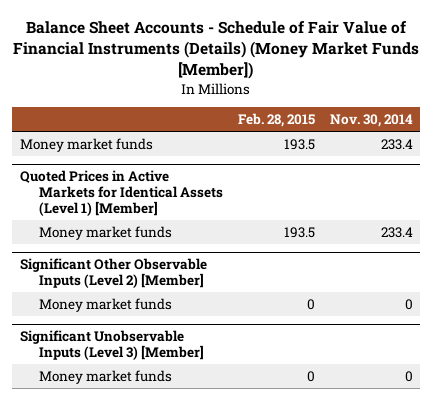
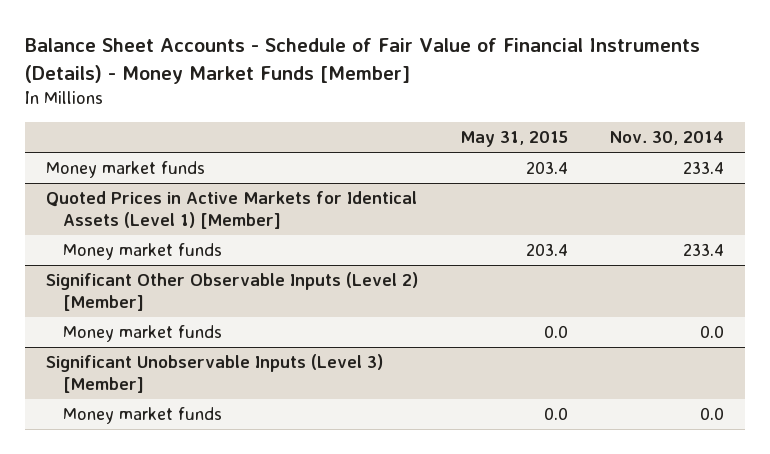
- Balance Sheet Accounts - Schedule of Fair Value of Financial Instruments (Details) (Money Market Funds [Member])
+ Balance Sheet Accounts - Schedule of Fair Value of Financial Instruments (Details) - Money Market Funds [Member]
- | Feb. 28, 2015 | Nov. 30, 2014
+ | May 31, 2015 | Nov. 30, 2014
@ Significant Other Observable Inputs (Level 2) [Member]
- Money market funds | 0 | 0
+ Money market funds | 0.0 | 0.0
@ Significant Unobservable Inputs (Level 3) [Member]
- Money market funds | 0 | 0
+ Money market funds | 0.0 | 0.0

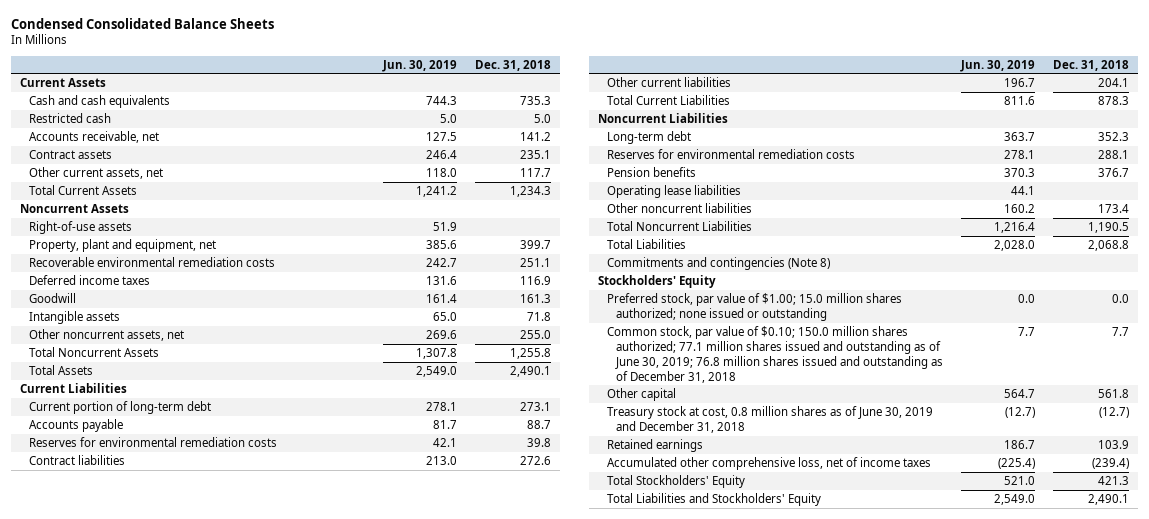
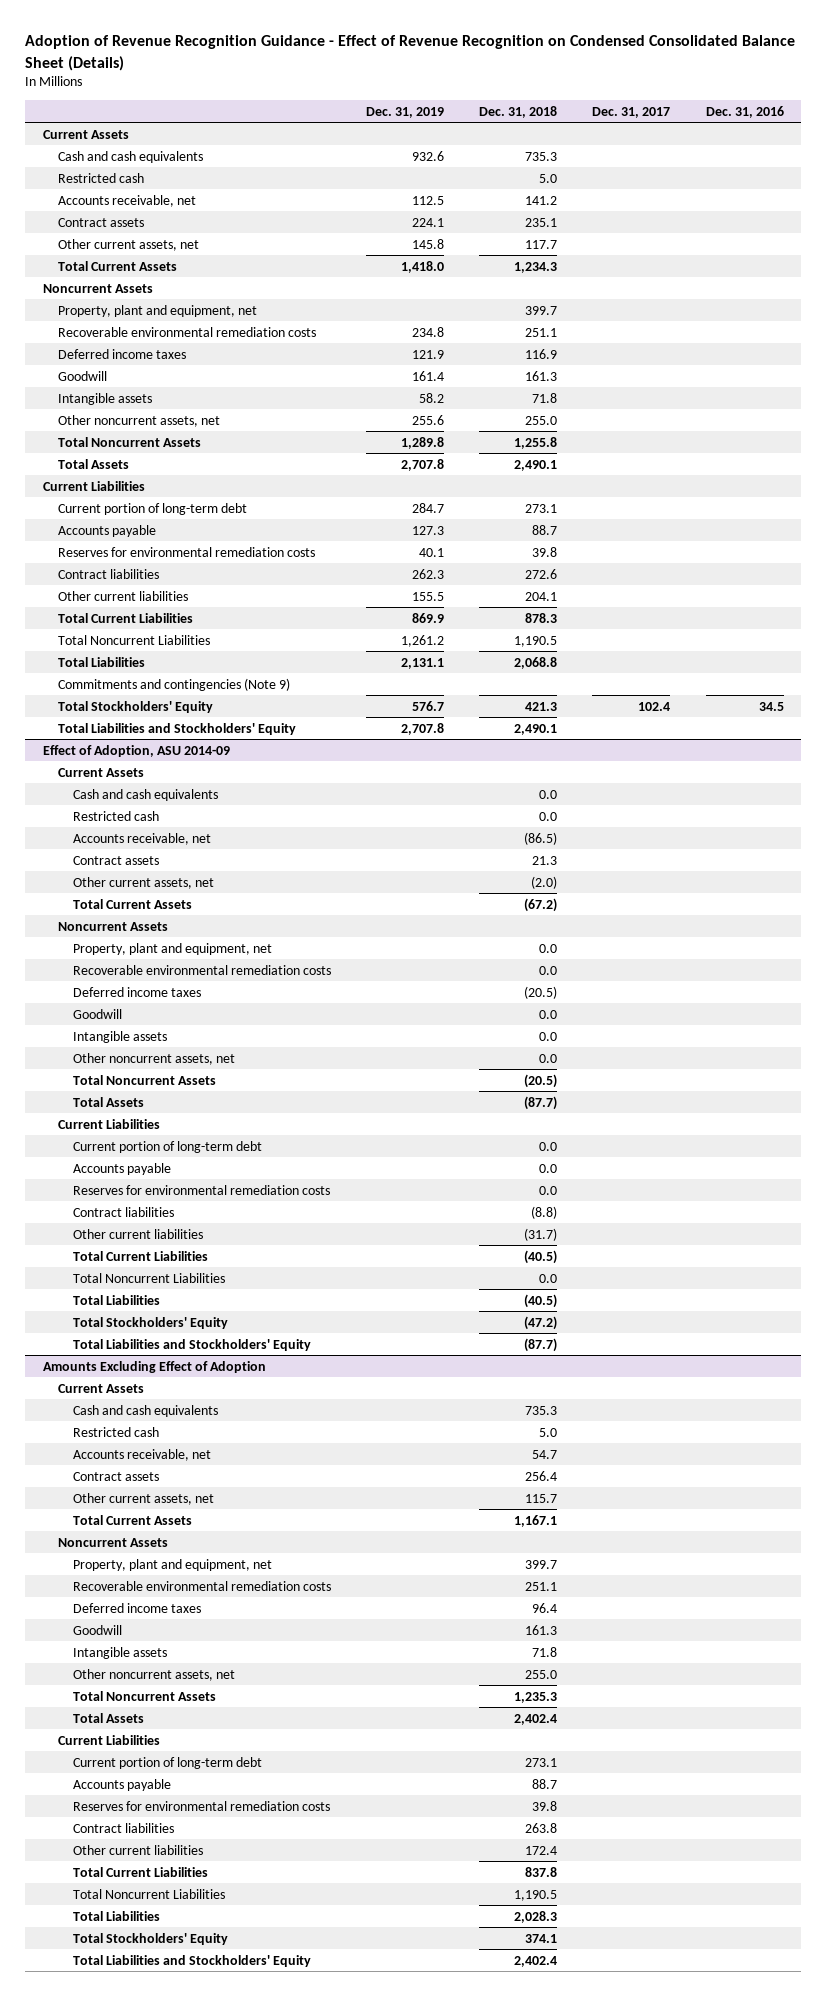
- Condensed Consolidated Balance Sheets
+ Adoption of Revenue Recognition Guidance - Effect of Revenue Recognition on Condensed Consolidated Balance Sheet (Details)
- | Jun. 30, 2019 | Dec. 31, 2018
+ | Dec. 31, 2019 | Dec. 31, 2018 | Dec. 31, 2017 | Dec. 31, 2016
- Right-of-use assets | 51.9 |
- Noncurrent Liabilities
- Long-term debt | 363.7 | 352.3
- Reserves for environmental remediation costs | 278.1 | 288.1
- Pension benefits | 370.3 | 376.7
- Operating lease liabilities | 44.1 |
- Other noncurrent liabilities | 160.2 | 173.4
- Commitments and contingencies (Note 8)
- Stockholders' Equity
- Preferred stock, par value of $1.00; 15.0 million shares authorized; none issued or outstanding | 0.0 | 0.0
- Common stock, par value of $0.10; 150.0 million shares authorized; 77.1 million shares issued and outstanding as of June 30, 2019; 76.8 million shares issued and outstanding as of December 31, 2018 | 7.7 | 7.7
- Other capital | 564.7 | 561.8
- Treasury stock at cost, 0.8 million shares as of June 30, 2019 and December 31, 2018 | (12.7) | (12.7)
- Retained earnings | 186.7 | 103.9
- Accumulated other comprehensive loss, net of income taxes | (225.4) | (239.4)
+ Commitments and contingencies (Note 9)
+ Effect of Adoption, ASU 2014-09
+ Current Assets
+ Cash and cash equivalents | | 0.0 | |
+ Restricted cash | | 0.0 | |
+ Accounts receivable, net | | (86.5) | |
+ Contract assets | | 21.3 | |
+ Other current assets, net | | (2.0) | |
+ Total Current Assets | | (67.2) | |
+ Noncurrent Assets
+ Property, plant and equipment, net | | 0.0 | |
+ Recoverable environmental remediation costs | | 0.0 | |
+ Deferred income taxes | | (20.5) | |
+ Goodwill | | 0.0 | |
+ Intangible assets | | 0.0 | |
+ Other noncurrent assets, net | | 0.0 | |
+ Total Noncurrent Assets | | (20.5) | |
+ Total Assets | | (87.7) | |
+ Current Liabilities
+ Current portion of long-term debt | | 0.0 | |
+ Accounts payable | | 0.0 | |
+ Reserves for environmental remediation costs | | 0.0 | |
+ Contract liabilities | | (8.8) | |
+ Other current liabilities | | (31.7) | |
+ Total Current Liabilities | | (40.5) | |
+ Total Noncurrent Liabilities | | 0.0 | |
+ Total Liabilities | | (40.5) | |
+ Total Stockholders' Equity | | (47.2) | |
+ Total Liabilities and Stockholders' Equity | | (87.7) | |
+ Amounts Excluding Effect of Adoption
+ Current Assets
+ Cash and cash equivalents | | 735.3 | |
+ Restricted cash | | 5.0 | |
+ Accounts receivable, net | | 54.7 | |
+ Contract assets | | 256.4 | |
+ Other current assets, net | | 115.7 | |
+ Total Current Assets | | 1,167.1 | |
+ Noncurrent Assets
+ Property, plant and equipment, net | | 399.7 | |
+ Recoverable environmental remediation costs | | 251.1 | |
+ Deferred income taxes | | 96.4 | |
+ Goodwill | | 161.3 | |
+ Intangible assets | | 71.8 | |
+ Other noncurrent assets, net | | 255.0 | |
+ Total Noncurrent Assets | | 1,235.3 | |
+ Total Assets | | 2,402.4 | |
+ Current Liabilities
+ Current portion of long-term debt | | 273.1 | |
+ Accounts payable | | 88.7 | |
+ Reserves for environmental remediation costs | | 39.8 | |
+ Contract liabilities | | 263.8 | |
+ Other current liabilities | | 172.4 | |
+ Total Current Liabilities | | 837.8 | |
+ Total Noncurrent Liabilities | | 1,190.5 | |
+ Total Liabilities | | 2,028.3 | |
+ Total Stockholders' Equity | | 374.1 | |
+ Total Liabilities and Stockholders' Equity | | 2,402.4 | |

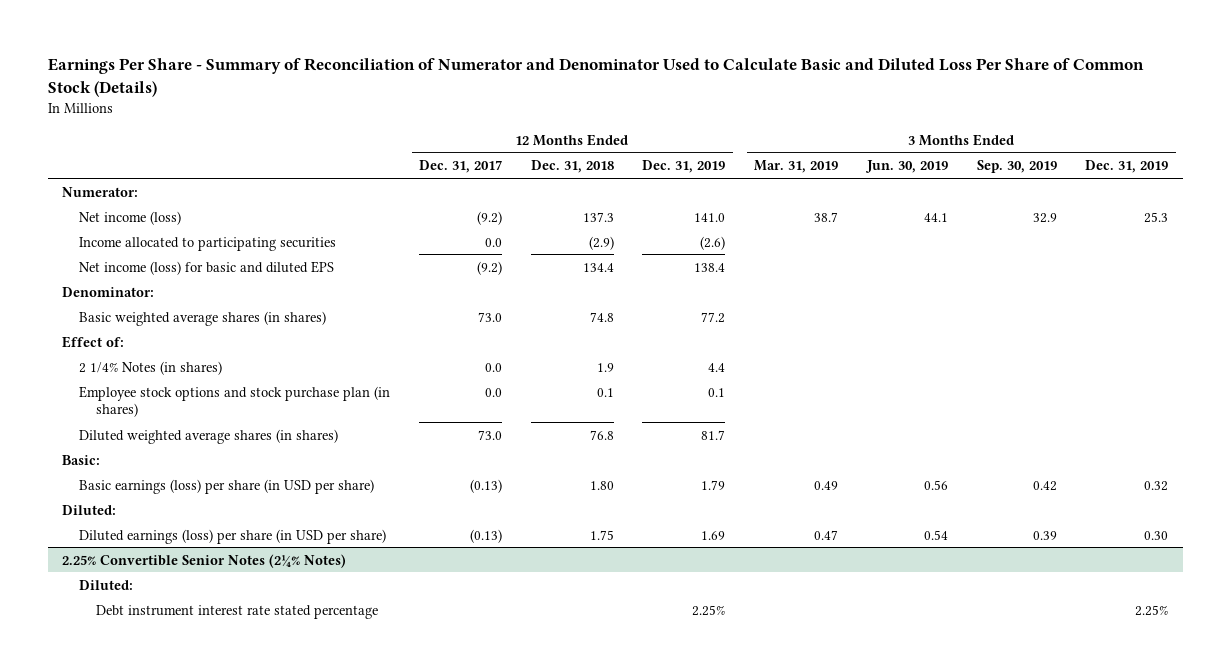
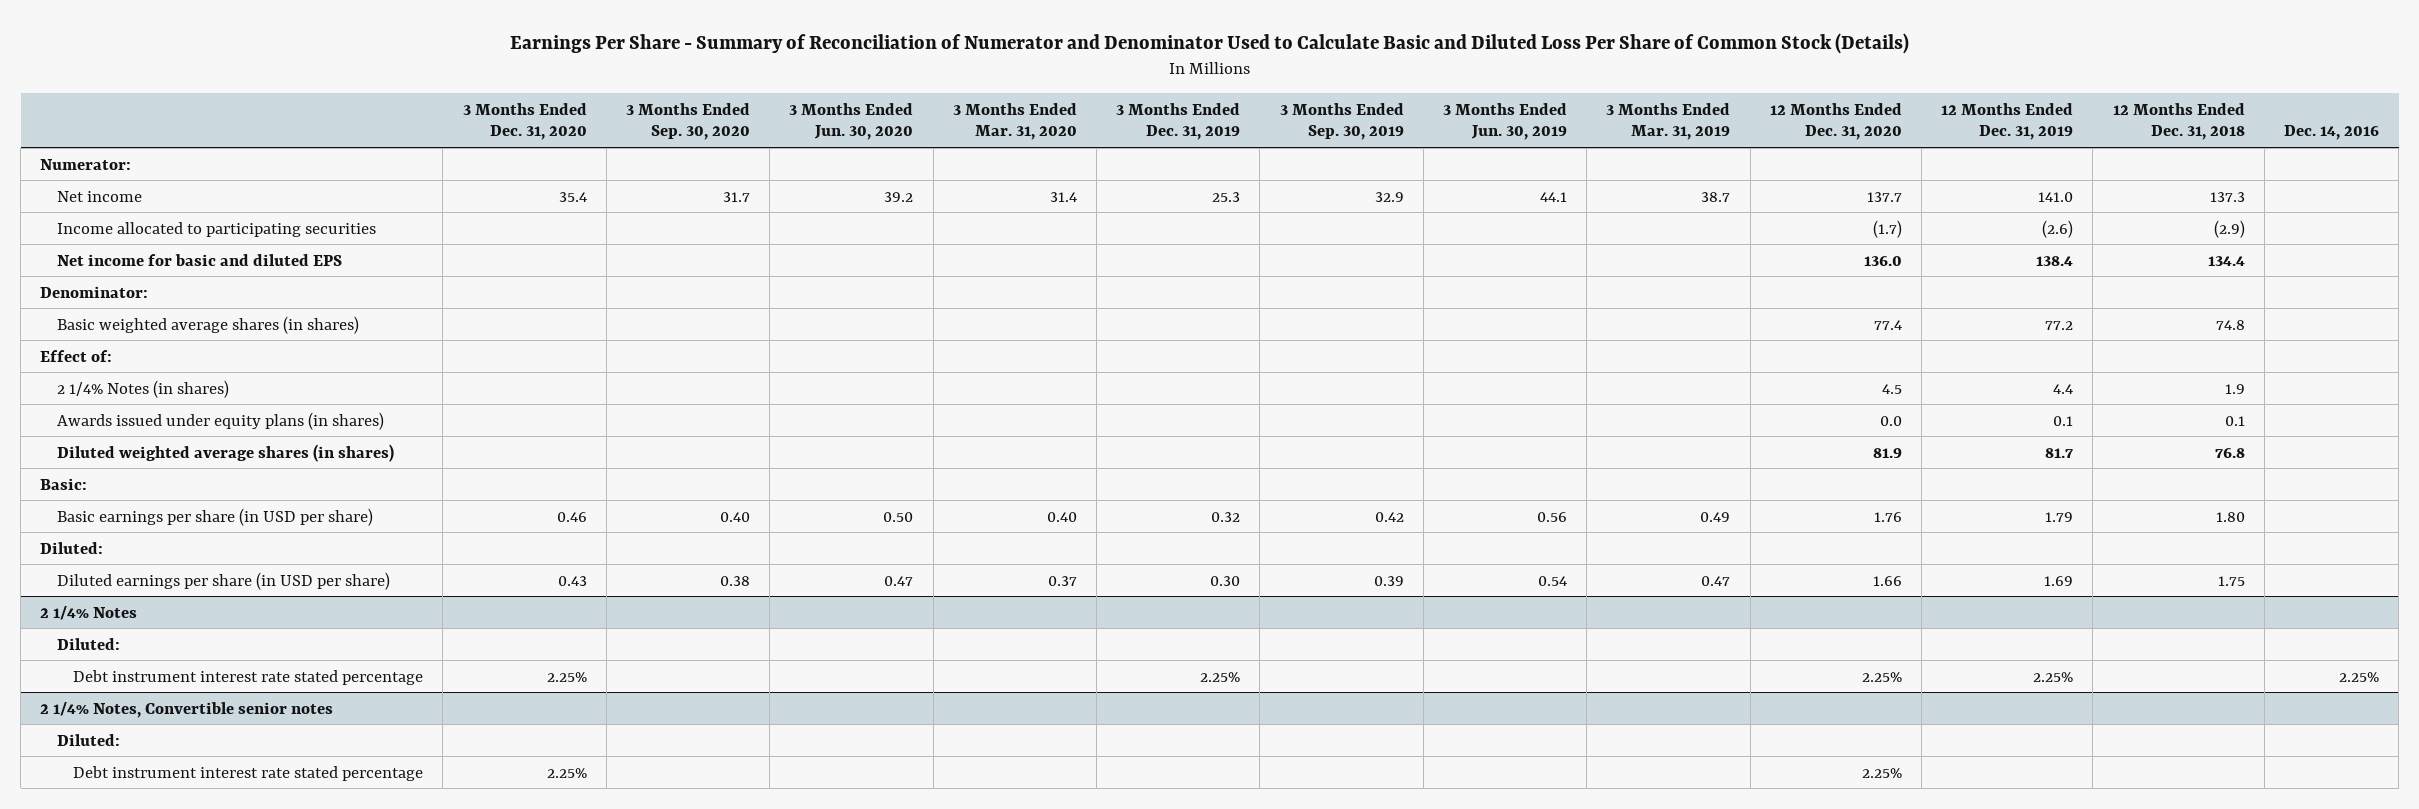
- | 12 Months Ended Dec. 31, 2017 | 12 Months Ended Dec. 31, 2018 | 12 Months Ended Dec. 31, 2019 | 3 Months Ended Mar. 31, 2019 | 3 Months Ended Jun. 30, 2019 | 3 Months Ended Sep. 30, 2019 | 3 Months Ended Dec. 31, 2019
+ | 3 Months Ended Dec. 31, 2020 | 3 Months Ended Sep. 30, 2020 | 3 Months Ended Jun. 30, 2020 | 3 Months Ended Mar. 31, 2020 | 3 Months Ended Dec. 31, 2019 | 3 Months Ended Sep. 30, 2019 | 3 Months Ended Jun. 30, 2019 | 3 Months Ended Mar. 31, 2019 | 12 Months Ended Dec. 31, 2020 | 12 Months Ended Dec. 31, 2019 | 12 Months Ended Dec. 31, 2018 | Dec. 14, 2016
- Net income (loss) | (9.2) | 137.3 | 141.0 | 38.7 | 44.1 | 32.9 | 25.3
+ Net income | 35.4 | 31.7 | 39.2 | 31.4 | 25.3 | 32.9 | 44.1 | 38.7 | 137.7 | 141.0 | 137.3 |
- Net income (loss) for basic and diluted EPS | (9.2) | 134.4 | 138.4 | | | |
+ Net income for basic and diluted EPS | | | | | | | | | 136.0 | 138.4 | 134.4 |
- Employee stock options and stock purchase plan (in shares) | 0.0 | 0.1 | 0.1 | | | |
+ Awards issued under equity plans (in shares) | | | | | | | | | 0.0 | 0.1 | 0.1 |
- Basic earnings (loss) per share (in USD per share) | (0.13) | 1.80 | 1.79 | 0.49 | 0.56 | 0.42 | 0.32
+ Basic earnings per share (in USD per share) | 0.46 | 0.40 | 0.50 | 0.40 | 0.32 | 0.42 | 0.56 | 0.49 | 1.76 | 1.79 | 1.80 |
- Diluted earnings (loss) per share (in USD per share) | (0.13) | 1.75 | 1.69 | 0.47 | 0.54 | 0.39 | 0.30
- 2.25% Convertible Senior Notes (2¼% Notes)
+ Diluted earnings per share (in USD per share) | 0.43 | 0.38 | 0.47 | 0.37 | 0.30 | 0.39 | 0.54 | 0.47 | 1.66 | 1.69 | 1.75 |
+ 2 1/4% Notes
+ 2 1/4% Notes, Convertible senior notes
+ Diluted:
+ Debt instrument interest rate stated percentage | 2.25% | | | | | | | | 2.25% | | |

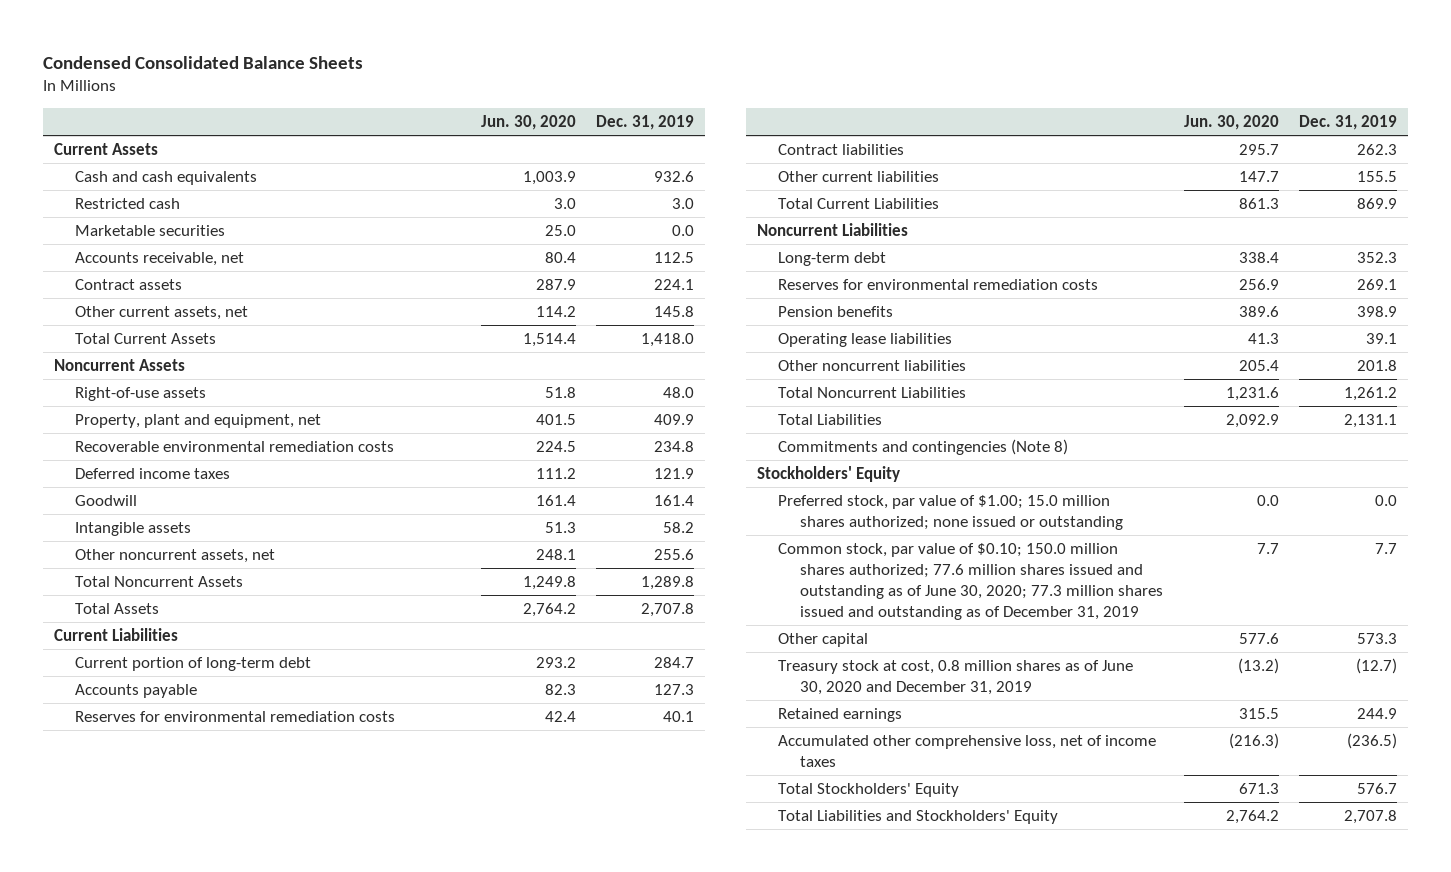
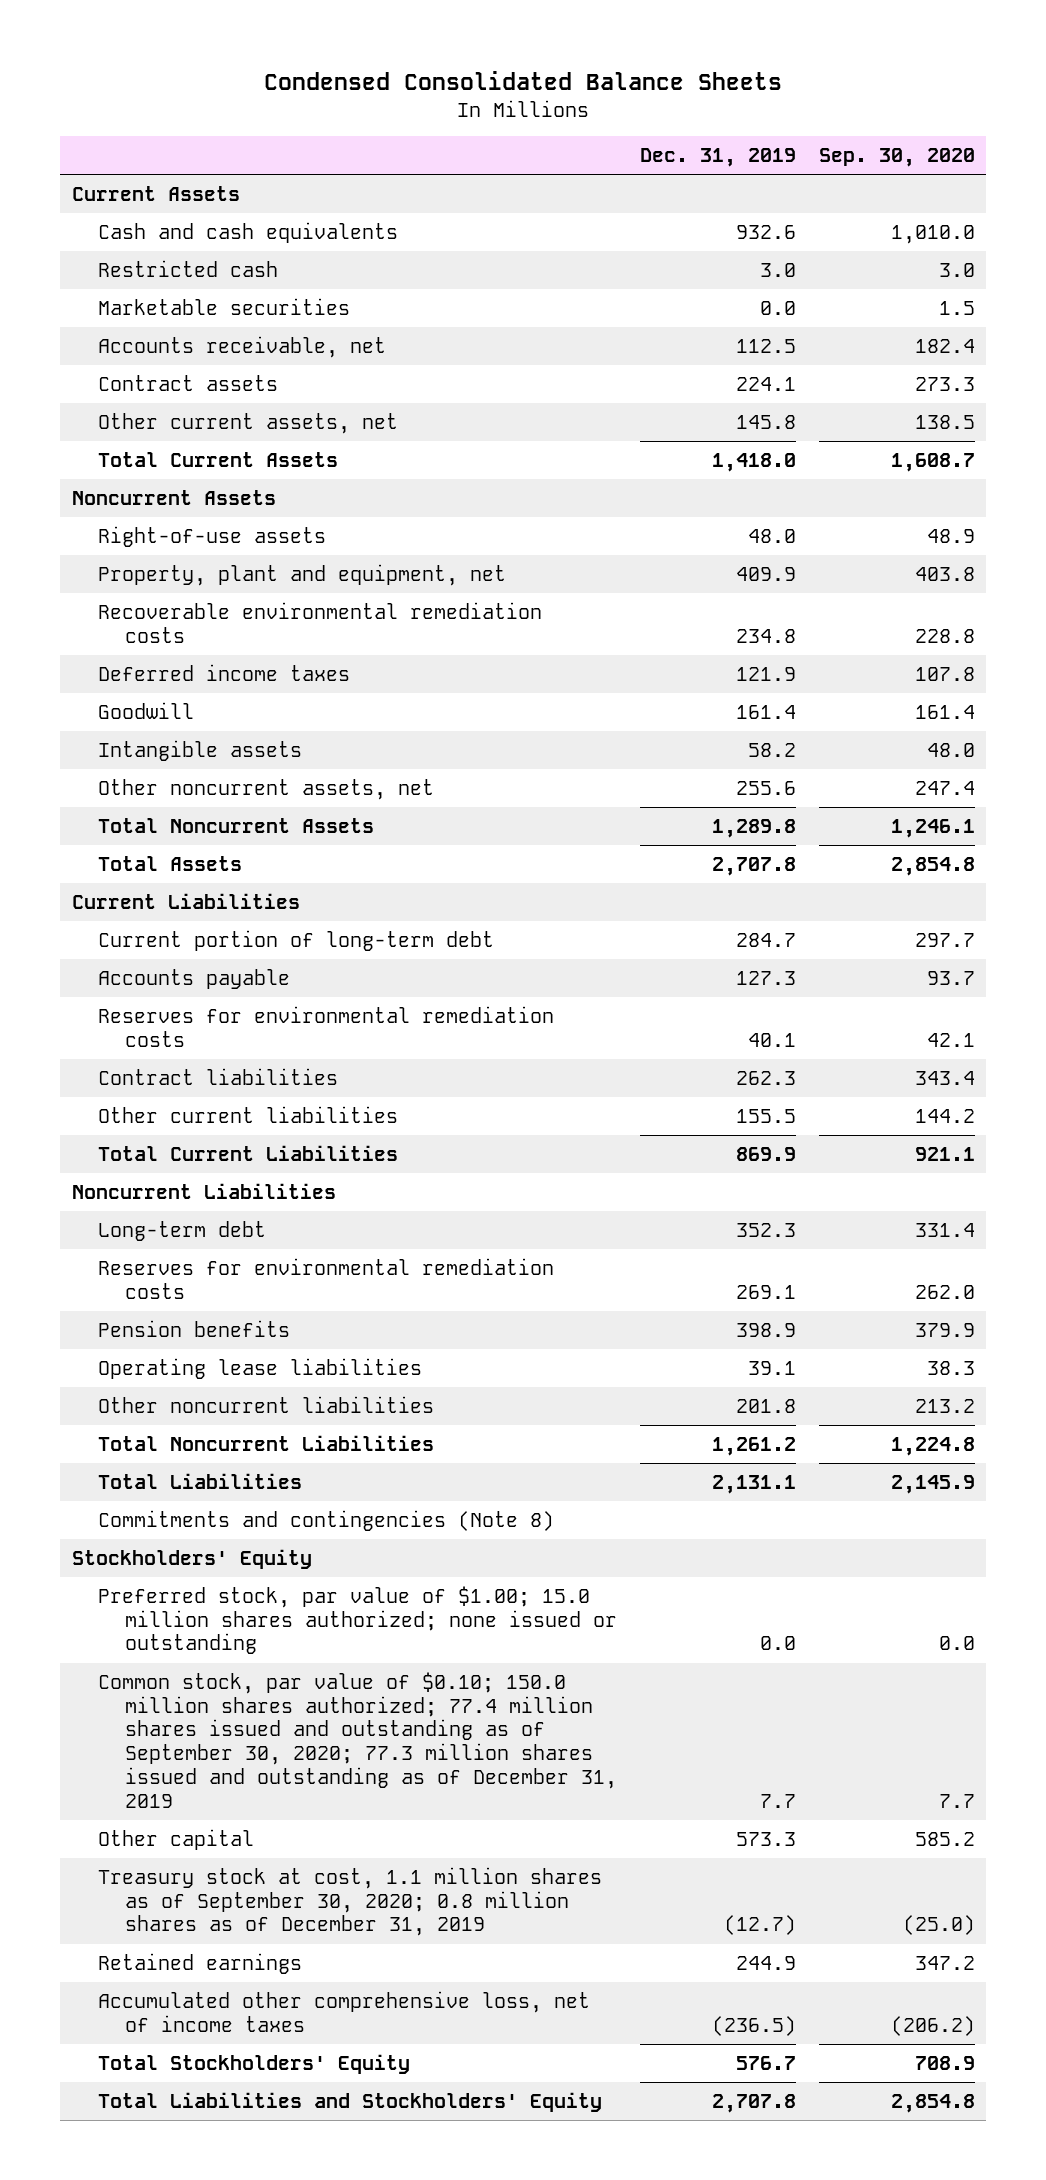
- | Jun. 30, 2020 | Dec. 31, 2019
+ | Dec. 31, 2019 | Sep. 30, 2020
- Common stock, par value of $0.10; 150.0 million shares authorized; 77.6 million shares issued and outstanding as of June 30, 2020; 77.3 million shares issued and outstanding as of December 31, 2019 | 7.7 | 7.7
+ Common stock, par value of $0.10; 150.0 million shares authorized; 77.4 million shares issued and outstanding as of September 30, 2020; 77.3 million shares issued and outstanding as of December 31, 2019 | 7.7 | 7.7
- Treasury stock at cost, 0.8 million shares as of June 30, 2020 and December 31, 2019 | (13.2) | (12.7)
+ Treasury stock at cost, 1.1 million shares as of September 30, 2020; 0.8 million shares as of December 31, 2019 | (12.7) | (25.0)

